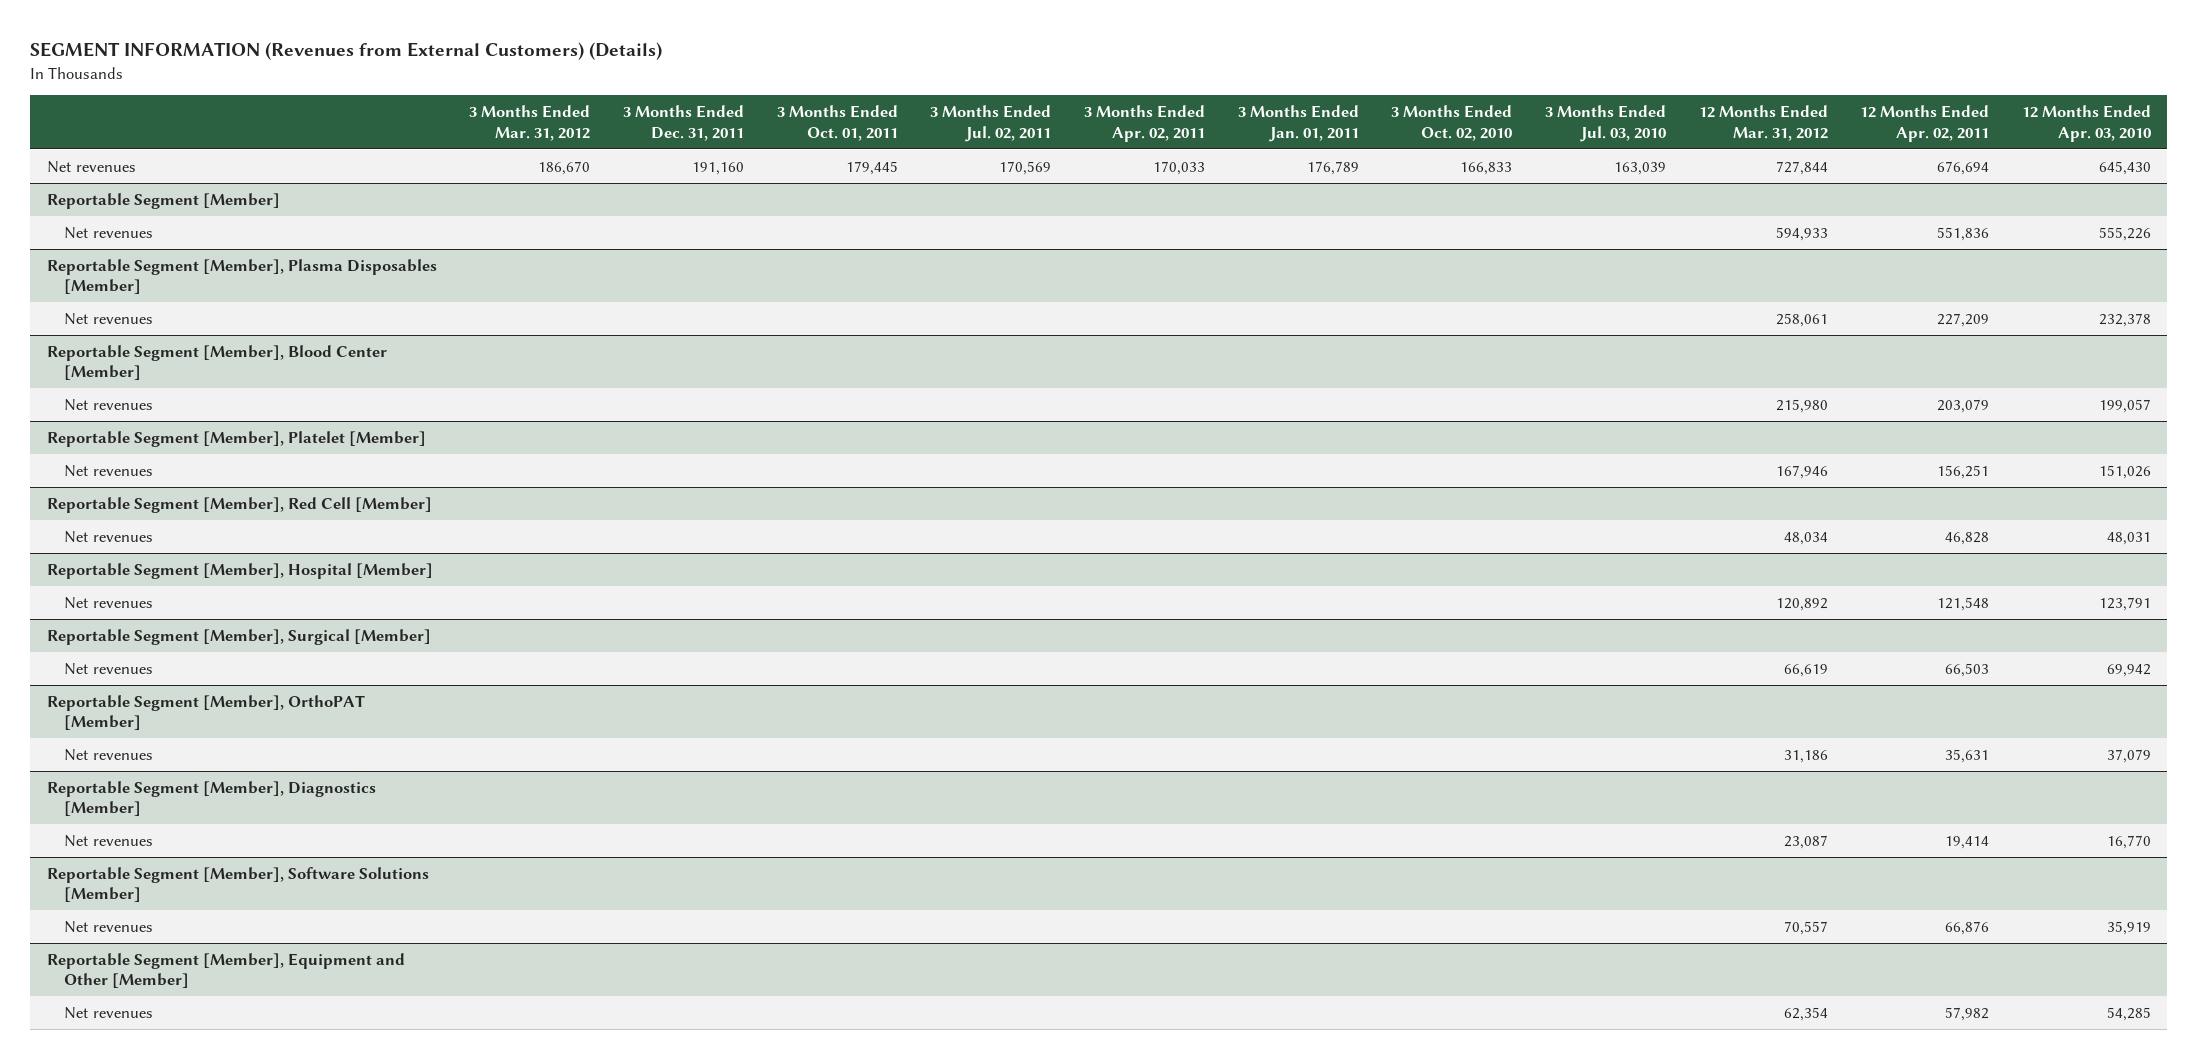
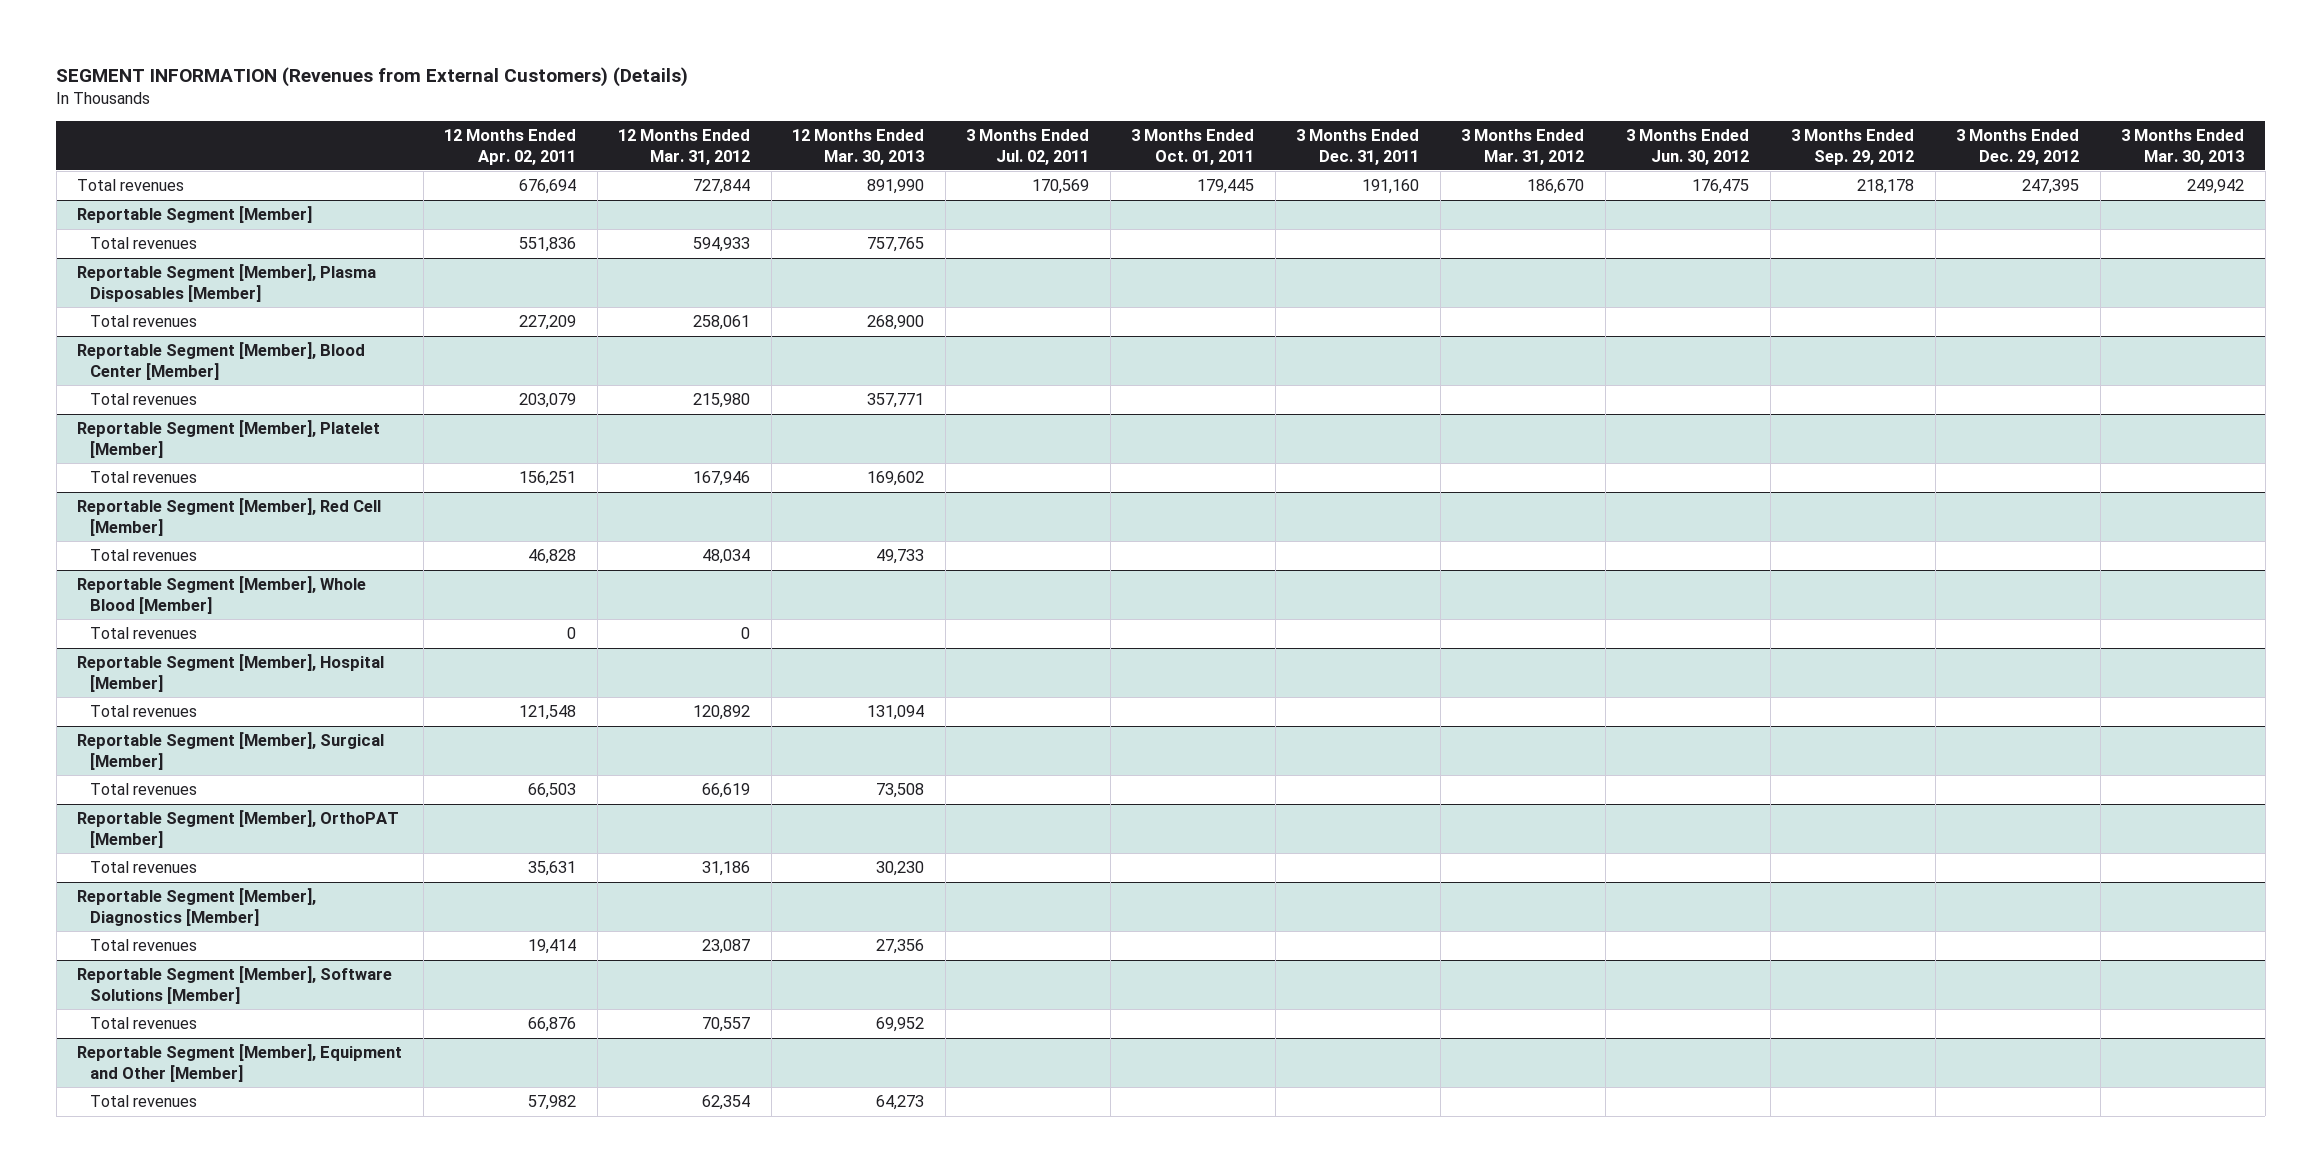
- | 3 Months Ended Mar. 31, 2012 | 3 Months Ended Dec. 31, 2011 | 3 Months Ended Oct. 01, 2011 | 3 Months Ended Jul. 02, 2011 | 3 Months Ended Apr. 02, 2011 | 3 Months Ended Jan. 01, 2011 | 3 Months Ended Oct. 02, 2010 | 3 Months Ended Jul. 03, 2010 | 12 Months Ended Mar. 31, 2012 | 12 Months Ended Apr. 02, 2011 | 12 Months Ended Apr. 03, 2010
+ | 12 Months Ended Apr. 02, 2011 | 12 Months Ended Mar. 31, 2012 | 12 Months Ended Mar. 30, 2013 | 3 Months Ended Jul. 02, 2011 | 3 Months Ended Oct. 01, 2011 | 3 Months Ended Dec. 31, 2011 | 3 Months Ended Mar. 31, 2012 | 3 Months Ended Jun. 30, 2012 | 3 Months Ended Sep. 29, 2012 | 3 Months Ended Dec. 29, 2012 | 3 Months Ended Mar. 30, 2013
- Net revenues | 186,670 | 191,160 | 179,445 | 170,569 | 170,033 | 176,789 | 166,833 | 163,039 | 727,844 | 676,694 | 645,430
+ Total revenues | 676,694 | 727,844 | 891,990 | 170,569 | 179,445 | 191,160 | 186,670 | 176,475 | 218,178 | 247,395 | 249,942
@ Reportable Segment [Member]
- Net revenues | | | | | | | | | 594,933 | 551,836 | 555,226
+ Total revenues | 551,836 | 594,933 | 757,765 | | | | | | | |
@ Reportable Segment [Member], Plasma Disposables [Member]
- Net revenues | | | | | | | | | 258,061 | 227,209 | 232,378
+ Total revenues | 227,209 | 258,061 | 268,900 | | | | | | | |
@ Reportable Segment [Member], Blood Center [Member]
- Net revenues | | | | | | | | | 215,980 | 203,079 | 199,057
+ Total revenues | 203,079 | 215,980 | 357,771 | | | | | | | |
@ Reportable Segment [Member], Platelet [Member]
- Net revenues | | | | | | | | | 167,946 | 156,251 | 151,026
+ Total revenues | 156,251 | 167,946 | 169,602 | | | | | | | |
@ Reportable Segment [Member], Red Cell [Member]
- Net revenues | | | | | | | | | 48,034 | 46,828 | 48,031
+ Total revenues | 46,828 | 48,034 | 49,733 | | | | | | | |
+ Reportable Segment [Member], Whole Blood [Member]
+ Total revenues | 0 | 0 | | | | | | | | |
@ Reportable Segment [Member], Hospital [Member]
- Net revenues | | | | | | | | | 120,892 | 121,548 | 123,791
+ Total revenues | 121,548 | 120,892 | 131,094 | | | | | | | |
@ Reportable Segment [Member], Surgical [Member]
- Net revenues | | | | | | | | | 66,619 | 66,503 | 69,942
+ Total revenues | 66,503 | 66,619 | 73,508 | | | | | | | |
@ Reportable Segment [Member], OrthoPAT [Member]
- Net revenues | | | | | | | | | 31,186 | 35,631 | 37,079
+ Total revenues | 35,631 | 31,186 | 30,230 | | | | | | | |
@ Reportable Segment [Member], Diagnostics [Member]
- Net revenues | | | | | | | | | 23,087 | 19,414 | 16,770
+ Total revenues | 19,414 | 23,087 | 27,356 | | | | | | | |
@ Reportable Segment [Member], Software Solutions [Member]
- Net revenues | | | | | | | | | 70,557 | 66,876 | 35,919
+ Total revenues | 66,876 | 70,557 | 69,952 | | | | | | | |
@ Reportable Segment [Member], Equipment and Other [Member]
- Net revenues | | | | | | | | | 62,354 | 57,982 | 54,285
+ Total revenues | 57,982 | 62,354 | 64,273 | | | | | | | |

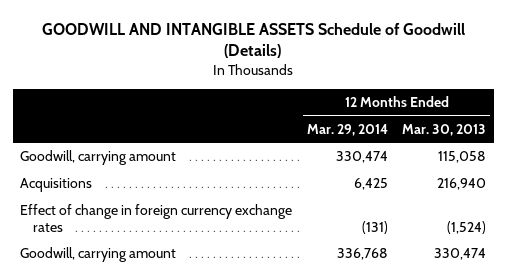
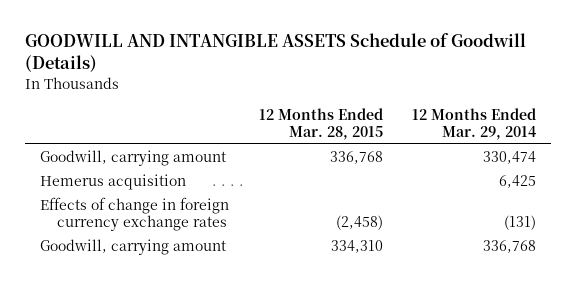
- | 12 Months Ended Mar. 29, 2014 | 12 Months Ended Mar. 30, 2013
+ | 12 Months Ended Mar. 28, 2015 | 12 Months Ended Mar. 29, 2014
- Acquisitions | 6,425 | 216,940
- Effect of change in foreign currency exchange rates | (131) | (1,524)
+ Hemerus acquisition | | 6,425
+ Effects of change in foreign currency exchange rates | (2,458) | (131)

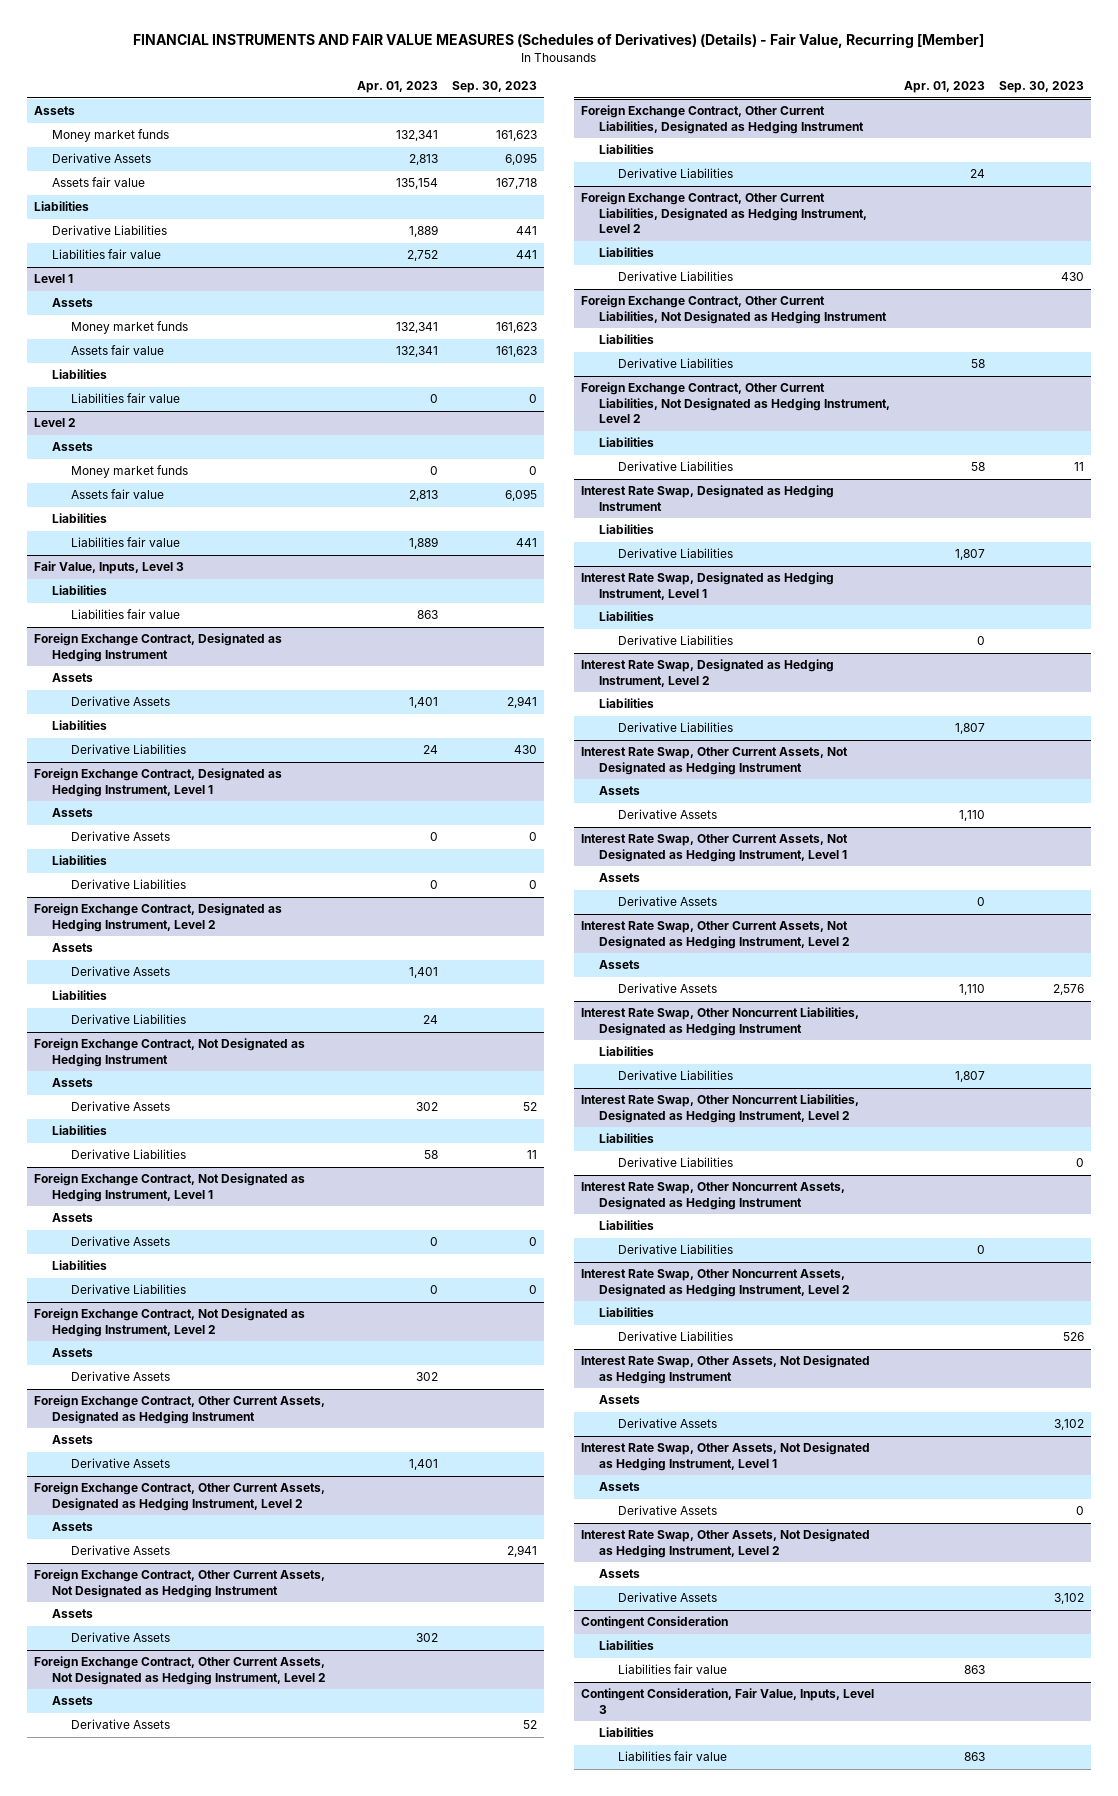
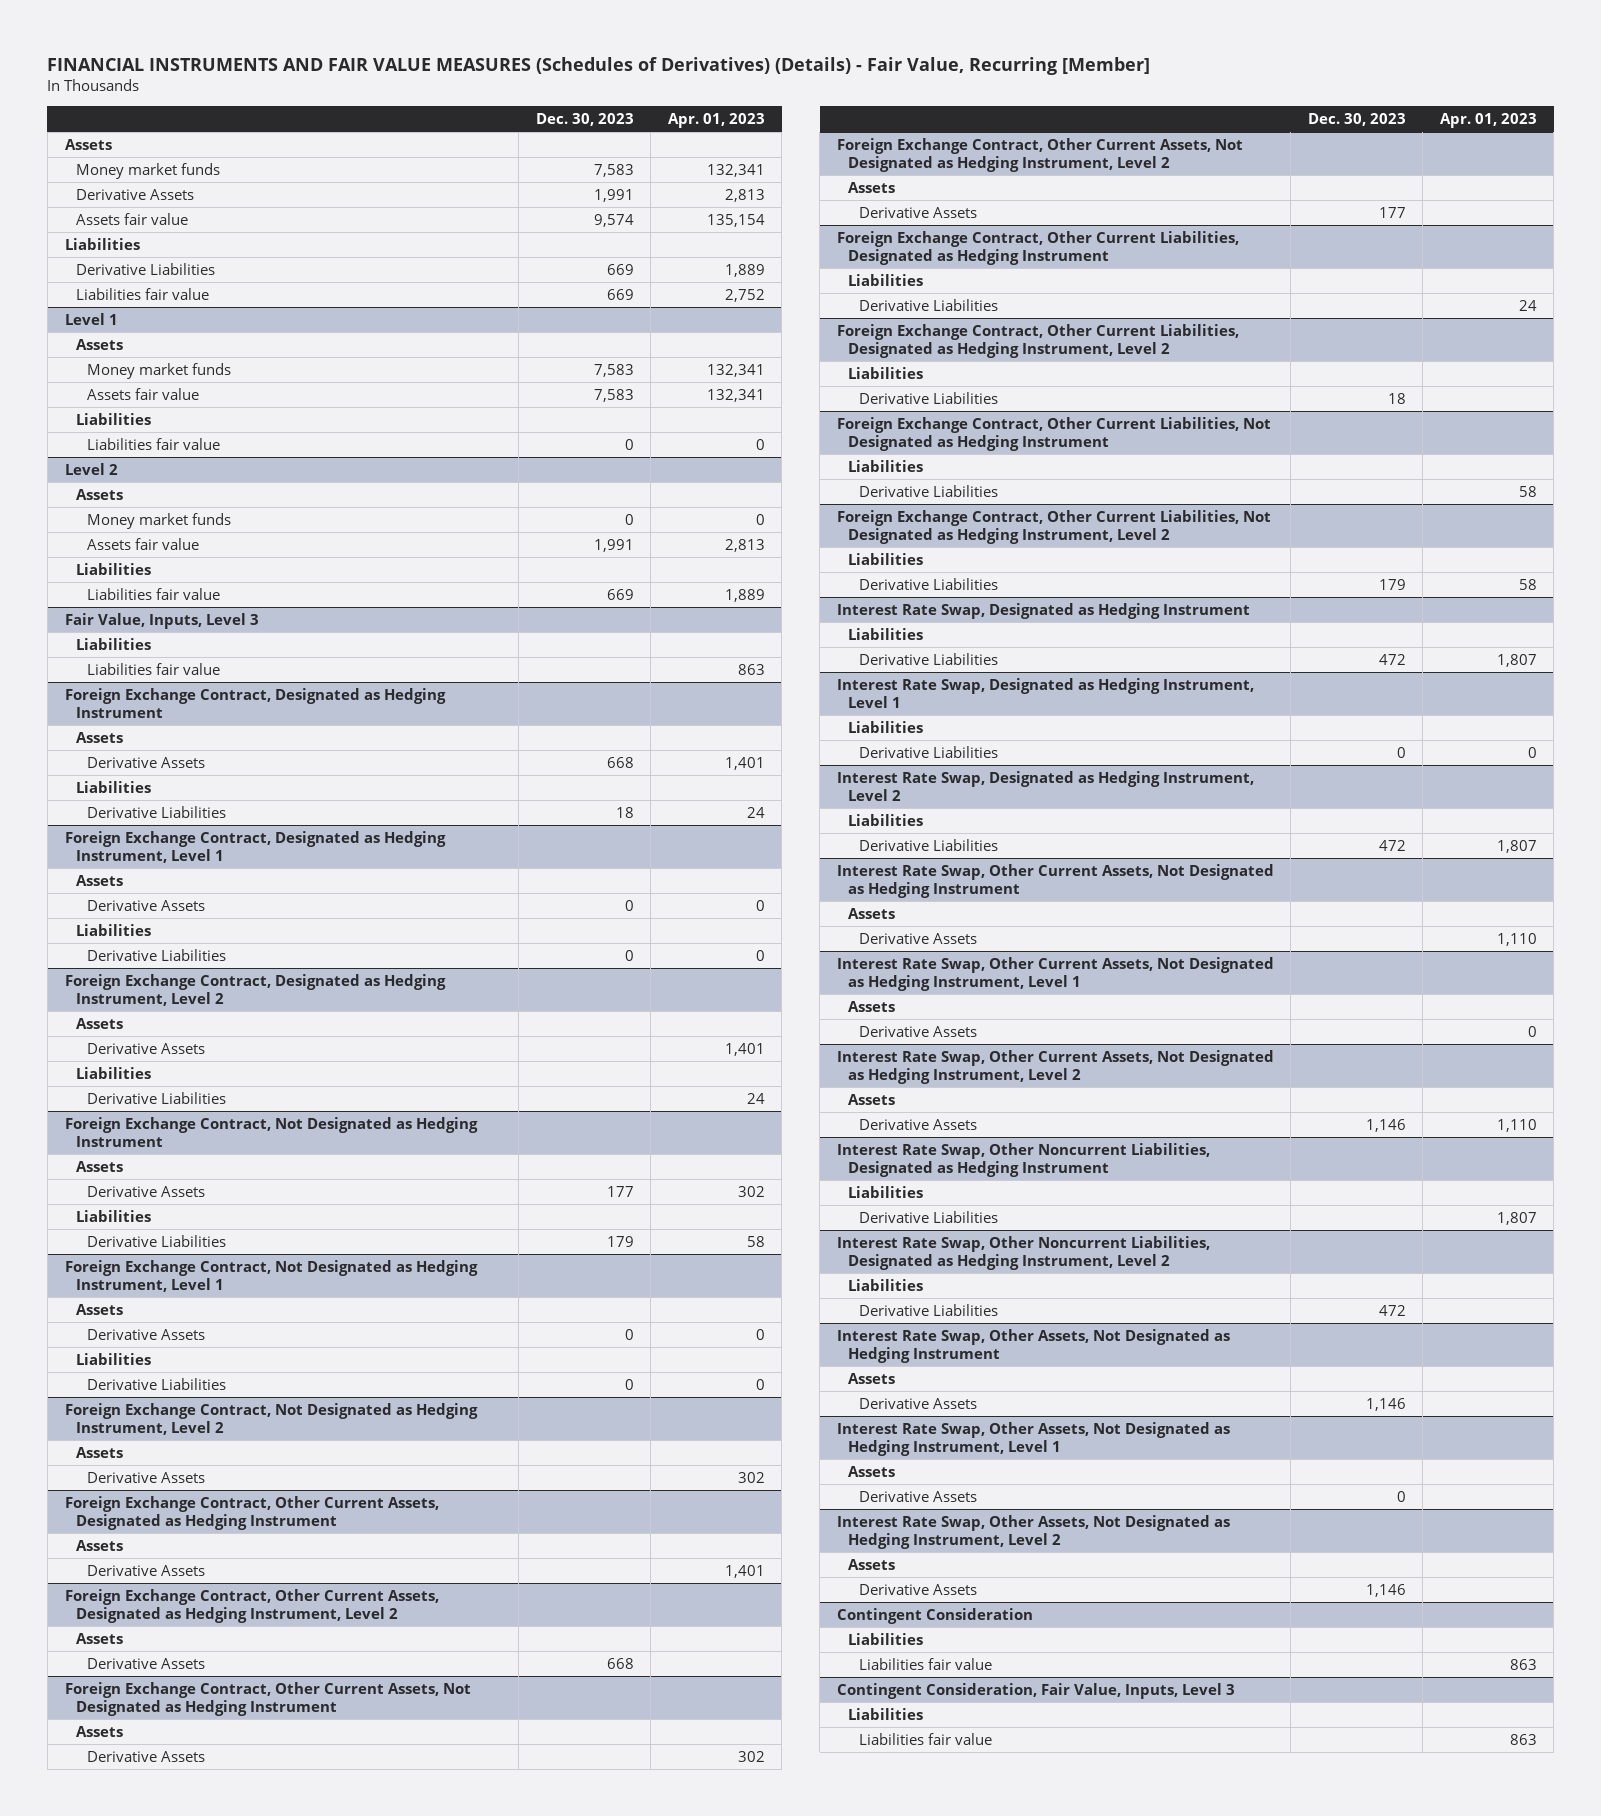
- | Apr. 01, 2023 | Sep. 30, 2023
+ | Dec. 30, 2023 | Apr. 01, 2023
- Interest Rate Swap, Other Noncurrent Assets, Designated as Hedging Instrument
- Liabilities
- Derivative Liabilities | 0 |
- Interest Rate Swap, Other Noncurrent Assets, Designated as Hedging Instrument, Level 2
- Liabilities
- Derivative Liabilities | | 526

